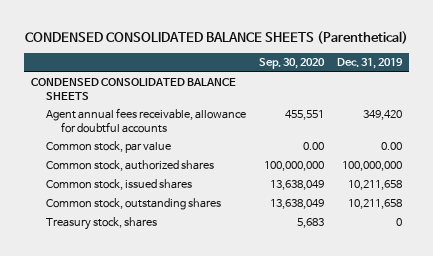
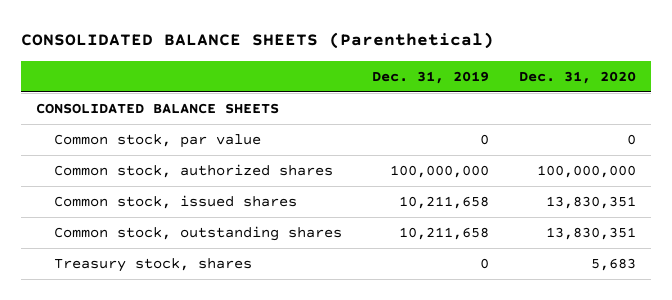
- CONDENSED CONSOLIDATED BALANCE SHEETS (Parenthetical)
+ CONSOLIDATED BALANCE SHEETS (Parenthetical)
- | Sep. 30, 2020 | Dec. 31, 2019
+ | Dec. 31, 2019 | Dec. 31, 2020
- CONDENSED CONSOLIDATED BALANCE SHEETS
- Agent annual fees receivable, allowance for doubtful accounts | 455,551 | 349,420
- Common stock, par value | 0.00 | 0.00
+ CONSOLIDATED BALANCE SHEETS
+ Common stock, par value | 0 | 0

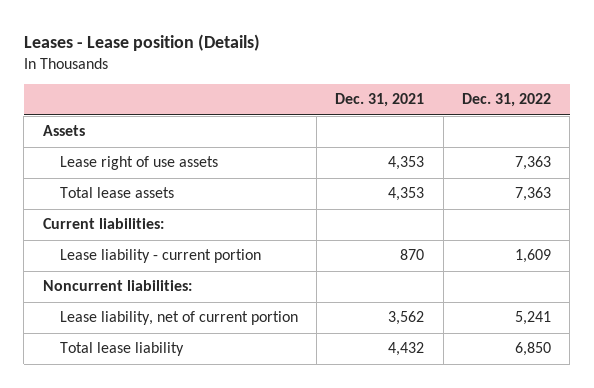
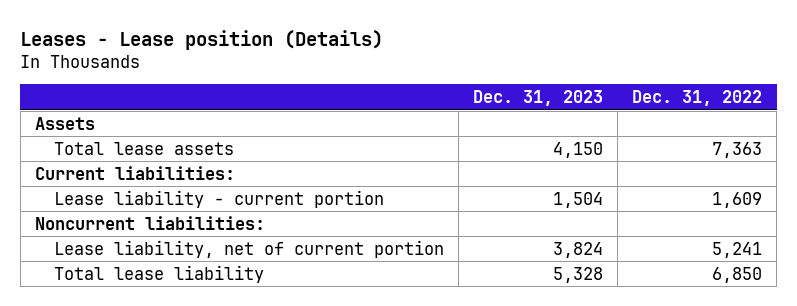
- | Dec. 31, 2021 | Dec. 31, 2022
+ | Dec. 31, 2023 | Dec. 31, 2022
- Lease right of use assets | 4,353 | 7,363

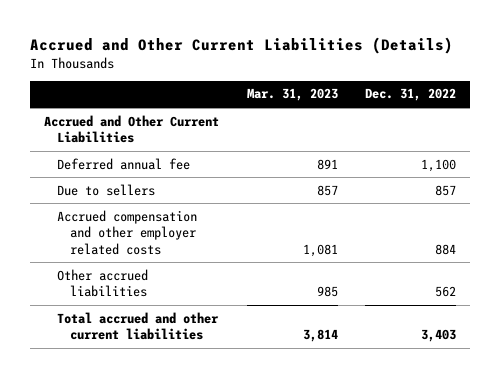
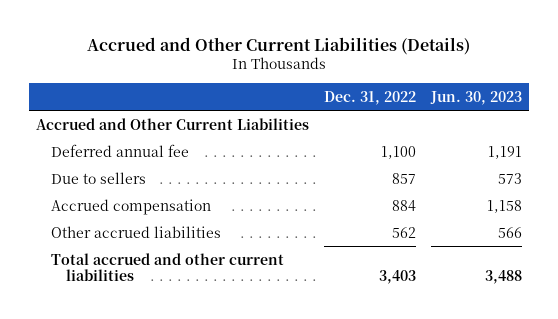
- | Mar. 31, 2023 | Dec. 31, 2022
+ | Dec. 31, 2022 | Jun. 30, 2023
- Accrued compensation and other employer related costs | 1,081 | 884
+ Accrued compensation | 884 | 1,158

